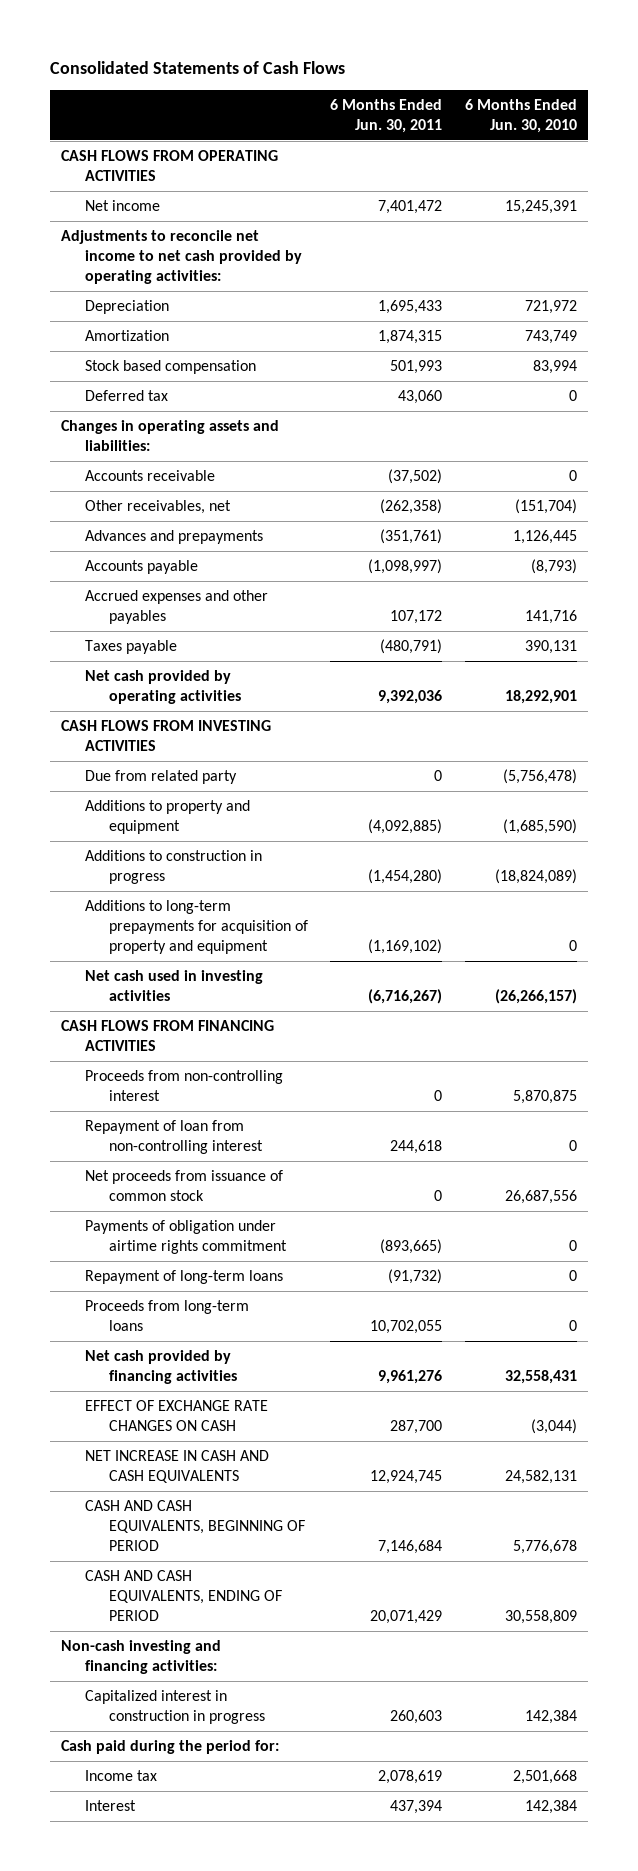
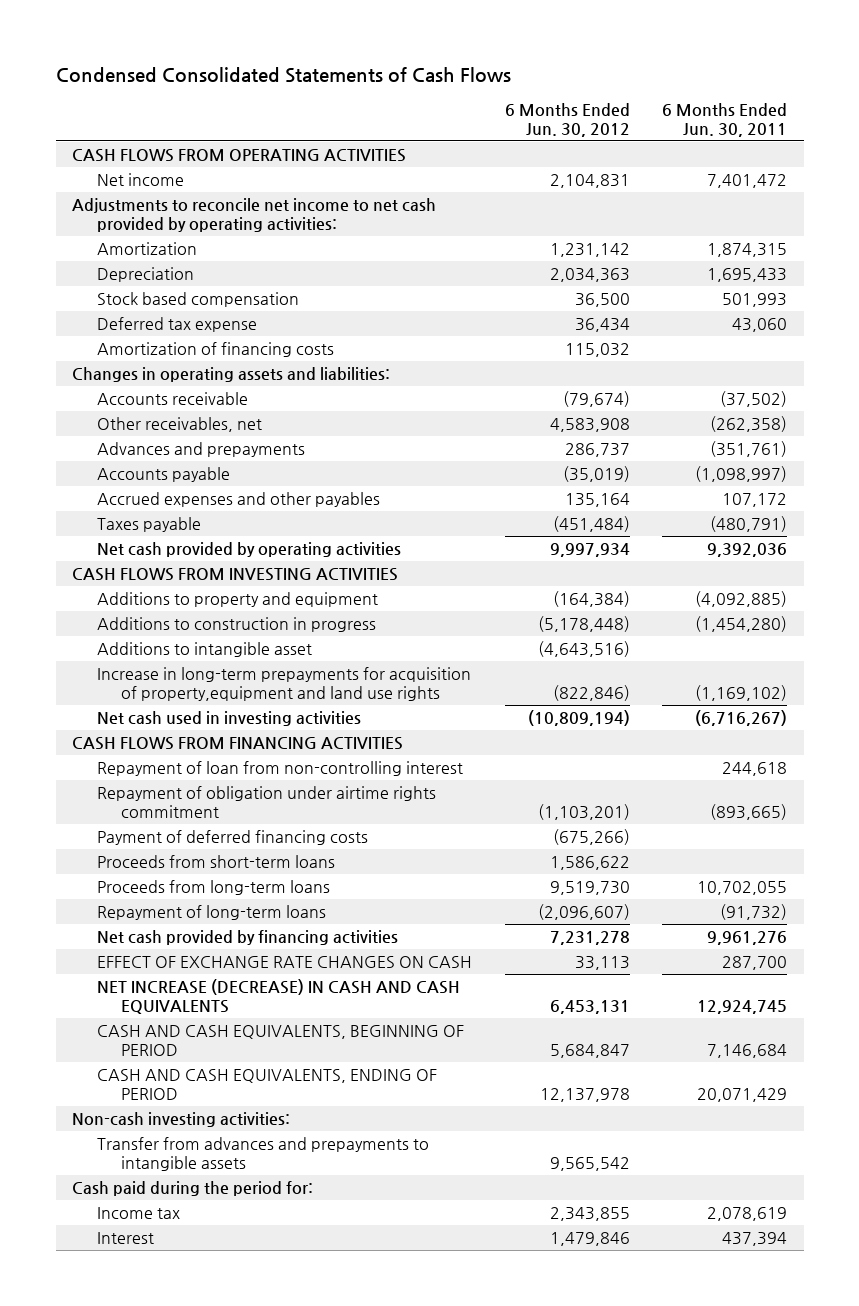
- Consolidated Statements of Cash Flows
+ Condensed Consolidated Statements of Cash Flows
- | 6 Months Ended Jun. 30, 2011 | 6 Months Ended Jun. 30, 2010
+ | 6 Months Ended Jun. 30, 2012 | 6 Months Ended Jun. 30, 2011
moved down: Depreciation | 2,034,363 | 1,695,433
- Deferred tax | 43,060 | 0
+ Deferred tax expense | 36,434 | 43,060
+ Amortization of financing costs | 115,032 |
- Due from related party | 0 | (5,756,478)
- Additions to long-term prepayments for acquisition of property and equipment | (1,169,102) | 0
+ Additions to intangible asset | (4,643,516) |
+ Increase in long-term prepayments for acquisition of property,equipment and land use rights | (822,846) | (1,169,102)
- Proceeds from non-controlling interest | 0 | 5,870,875
- Net proceeds from issuance of common stock | 0 | 26,687,556
- Payments of obligation under airtime rights commitment | (893,665) | 0
+ Repayment of obligation under airtime rights commitment | (1,103,201) | (893,665)
+ Payment of deferred financing costs | (675,266) |
+ Proceeds from short-term loans | 1,586,622 |
moved down: Repayment of long-term loans | (2,096,607) | (91,732)
- NET INCREASE IN CASH AND CASH EQUIVALENTS | 12,924,745 | 24,582,131
+ NET INCREASE (DECREASE) IN CASH AND CASH EQUIVALENTS | 6,453,131 | 12,924,745
- Non-cash investing and financing activities:
- Capitalized interest in construction in progress | 260,603 | 142,384
+ Non-cash investing activities:
+ Transfer from advances and prepayments to intangible assets | 9,565,542 |

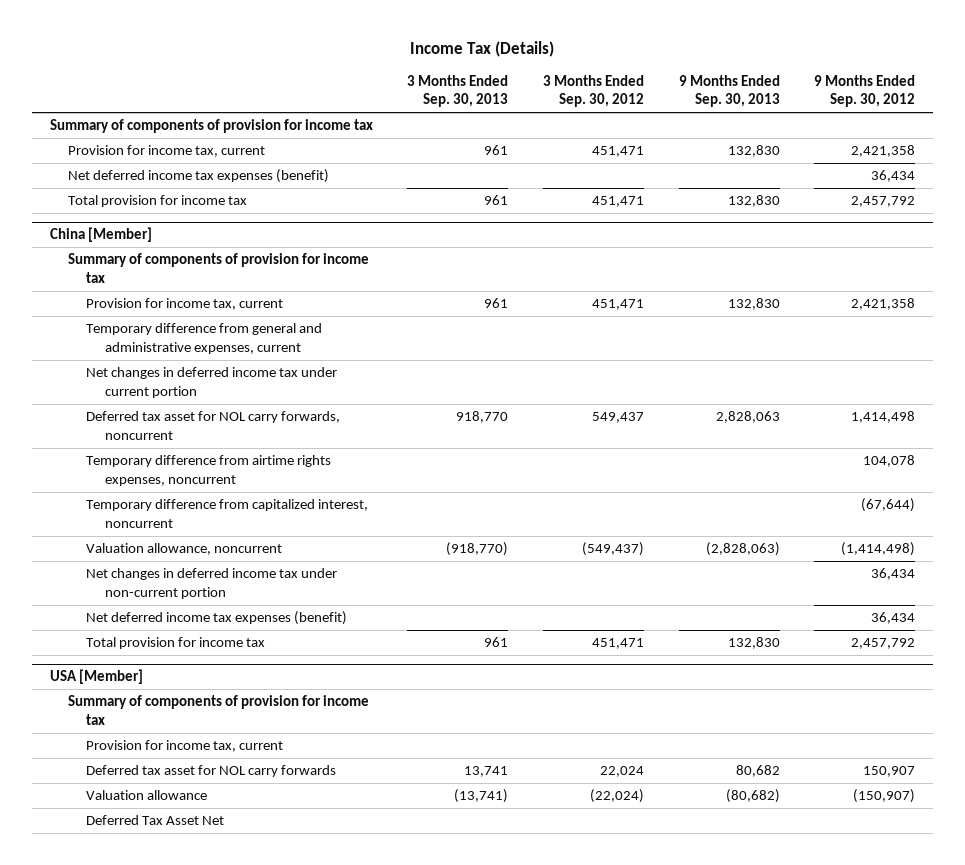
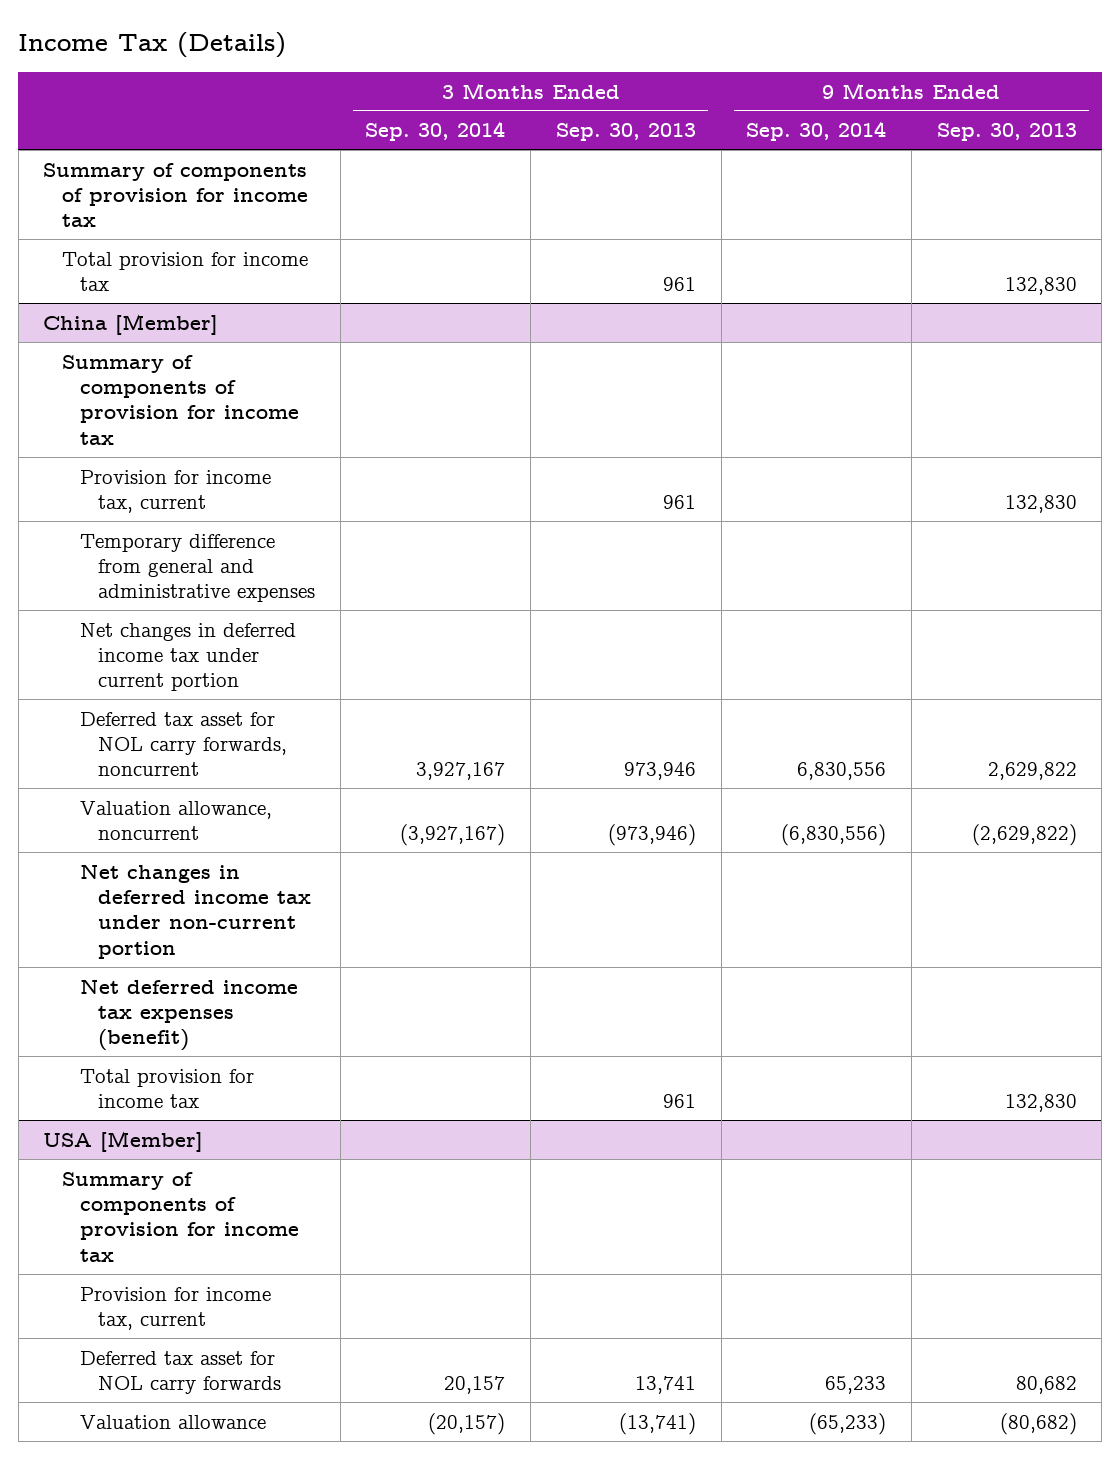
- | 3 Months Ended Sep. 30, 2013 | 3 Months Ended Sep. 30, 2012 | 9 Months Ended Sep. 30, 2013 | 9 Months Ended Sep. 30, 2012
+ | 3 Months Ended Sep. 30, 2014 | 3 Months Ended Sep. 30, 2013 | 9 Months Ended Sep. 30, 2014 | 9 Months Ended Sep. 30, 2013
- Provision for income tax, current | 961 | 451,471 | 132,830 | 2,421,358
- Net deferred income tax expenses (benefit) | | | | 36,434
@ China [Member]
- Temporary difference from general and administrative expenses, current
+ Temporary difference from general and administrative expenses
- Deferred tax asset for NOL carry forwards, noncurrent | 918,770 | 549,437 | 2,828,063 | 1,414,498
- Temporary difference from airtime rights expenses, noncurrent | | | | 104,078
- Temporary difference from capitalized interest, noncurrent | | | | (67,644)
- Valuation allowance, noncurrent | (918,770) | (549,437) | (2,828,063) | (1,414,498)
+ Deferred tax asset for NOL carry forwards, noncurrent | 3,927,167 | 973,946 | 6,830,556 | 2,629,822
+ Valuation allowance, noncurrent | (3,927,167) | (973,946) | (6,830,556) | (2,629,822)
@ USA [Member]
- Deferred Tax Asset Net

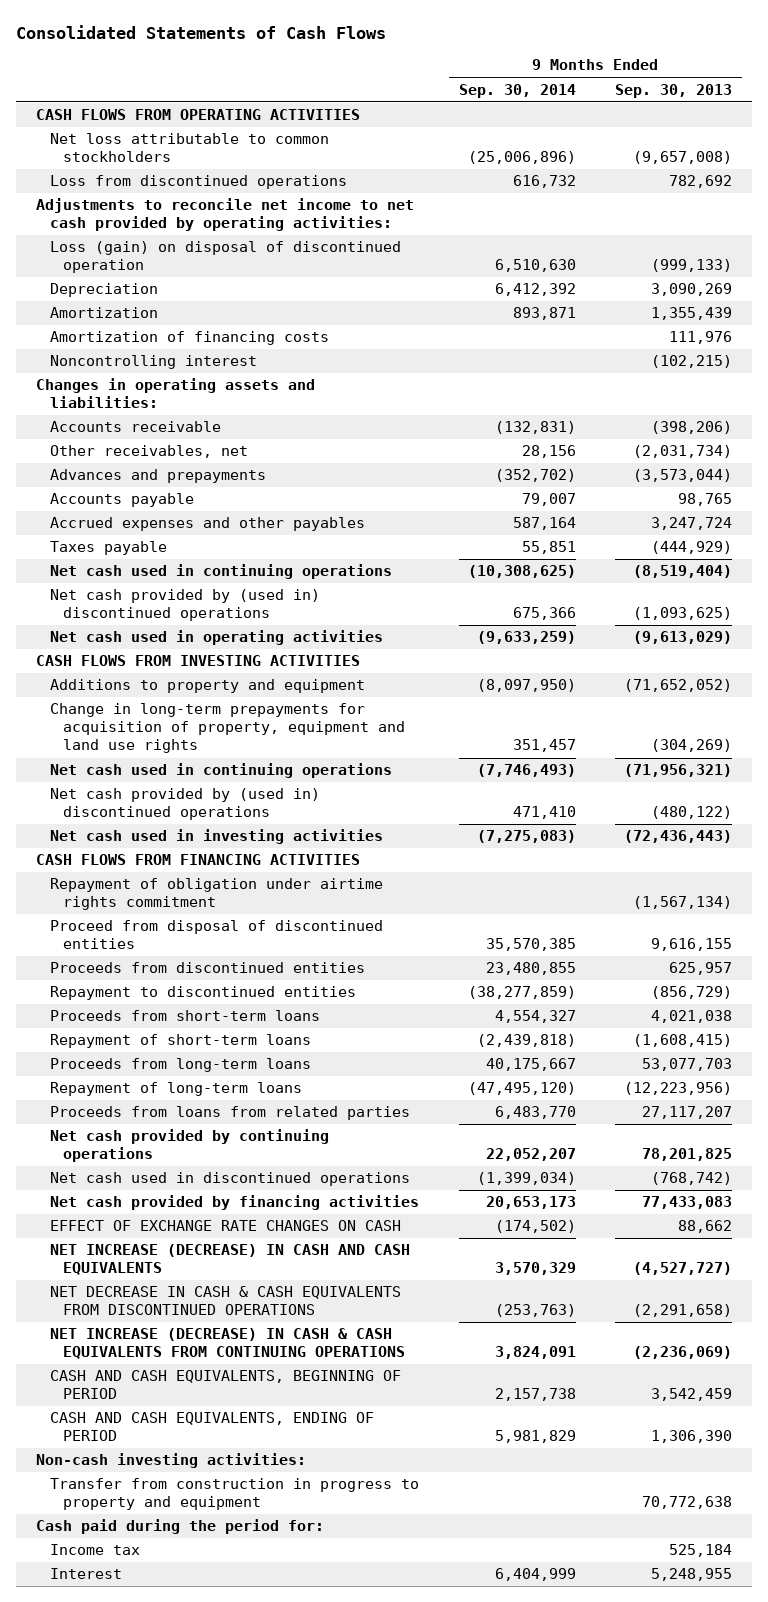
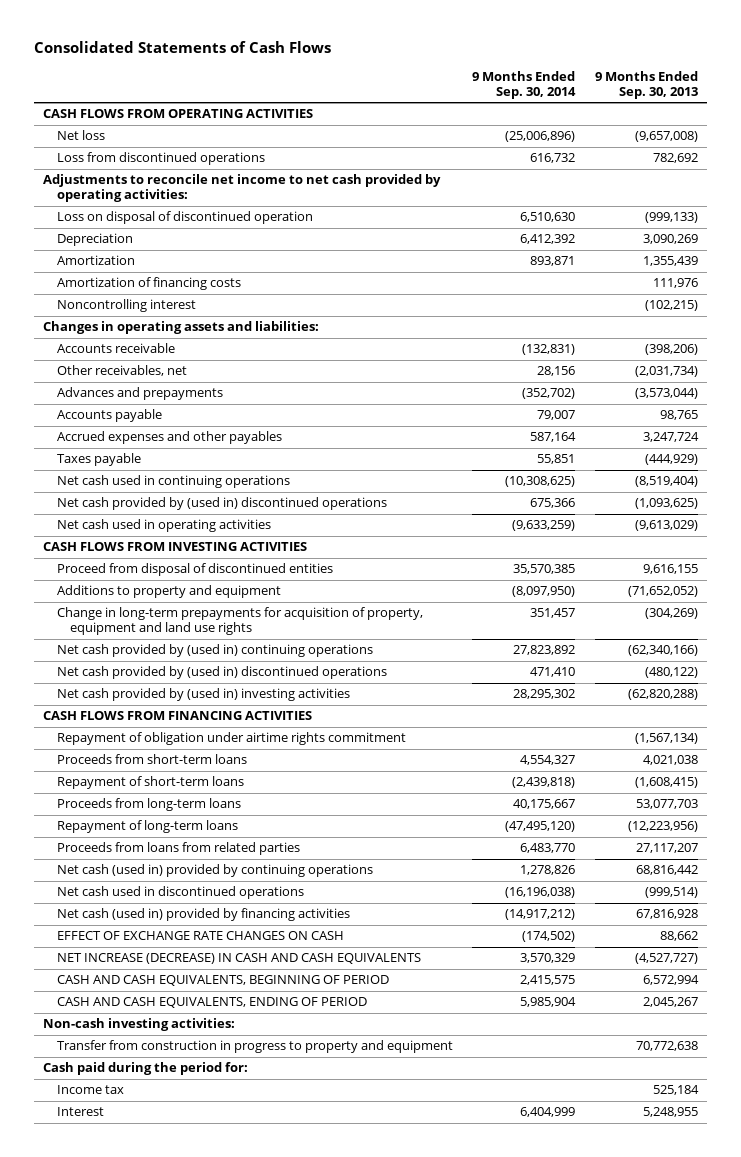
- Net loss attributable to common stockholders | (25,006,896) | (9,657,008)
+ Net loss | (25,006,896) | (9,657,008)
- Loss (gain) on disposal of discontinued operation | 6,510,630 | (999,133)
+ Loss on disposal of discontinued operation | 6,510,630 | (999,133)
moved up: Proceed from disposal of discontinued entities | 35,570,385 | 9,616,155
- Net cash used in continuing operations | (7,746,493) | (71,956,321)
+ Net cash provided by (used in) continuing operations | 27,823,892 | (62,340,166)
- Net cash used in investing activities | (7,275,083) | (72,436,443)
+ Net cash provided by (used in) investing activities | 28,295,302 | (62,820,288)
- Proceeds from discontinued entities | 23,480,855 | 625,957
- Repayment to discontinued entities | (38,277,859) | (856,729)
- Net cash provided by continuing operations | 22,052,207 | 78,201,825
- Net cash used in discontinued operations | (1,399,034) | (768,742)
- Net cash provided by financing activities | 20,653,173 | 77,433,083
+ Net cash (used in) provided by continuing operations | 1,278,826 | 68,816,442
+ Net cash used in discontinued operations | (16,196,038) | (999,514)
+ Net cash (used in) provided by financing activities | (14,917,212) | 67,816,928
- NET DECREASE IN CASH & CASH EQUIVALENTS FROM DISCONTINUED OPERATIONS | (253,763) | (2,291,658)
- NET INCREASE (DECREASE) IN CASH & CASH EQUIVALENTS FROM CONTINUING OPERATIONS | 3,824,091 | (2,236,069)
- CASH AND CASH EQUIVALENTS, BEGINNING OF PERIOD | 2,157,738 | 3,542,459
- CASH AND CASH EQUIVALENTS, ENDING OF PERIOD | 5,981,829 | 1,306,390
+ CASH AND CASH EQUIVALENTS, BEGINNING OF PERIOD | 2,415,575 | 6,572,994
+ CASH AND CASH EQUIVALENTS, ENDING OF PERIOD | 5,985,904 | 2,045,267

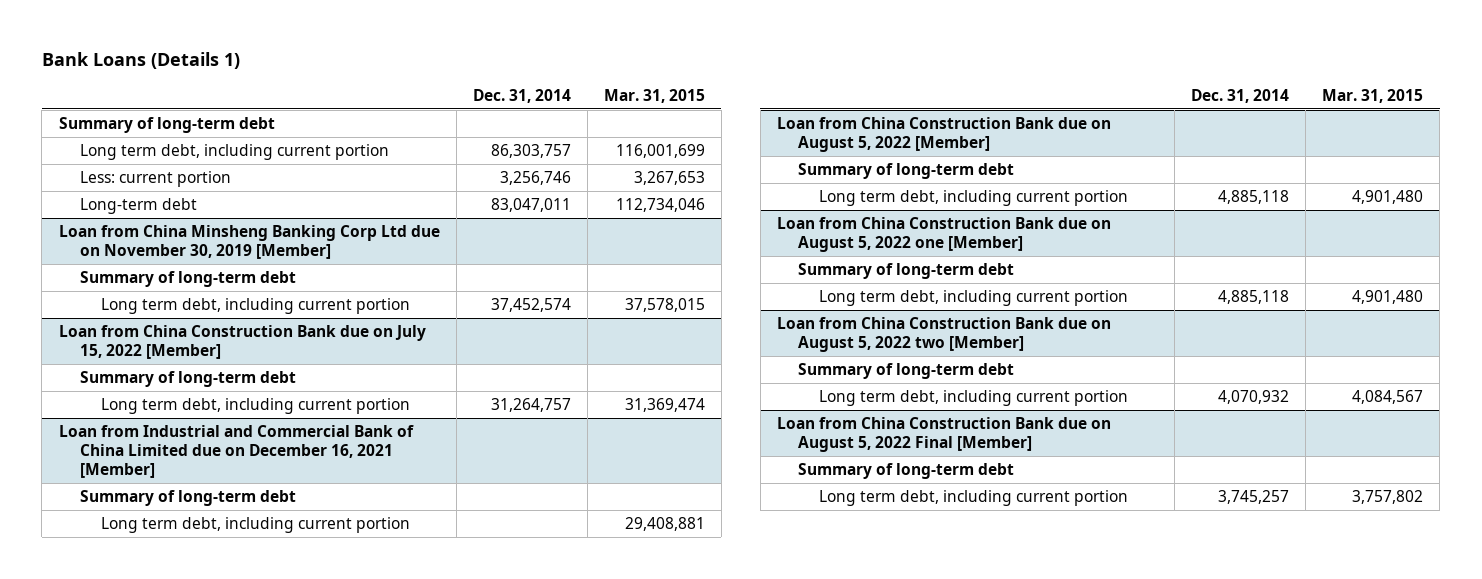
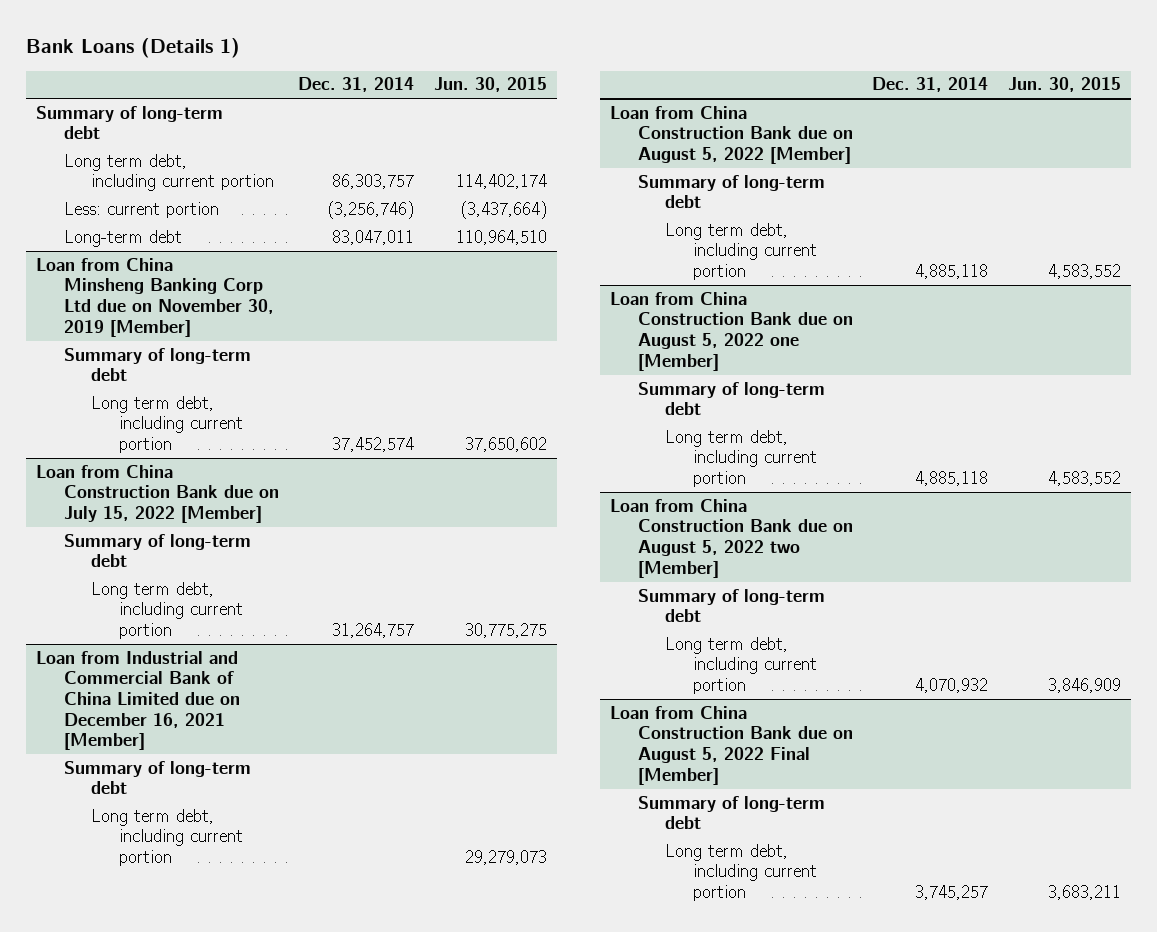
- | Dec. 31, 2014 | Mar. 31, 2015
+ | Dec. 31, 2014 | Jun. 30, 2015
- Less: current portion | 3,256,746 | 3,267,653
+ Less: current portion | (3,256,746) | (3,437,664)

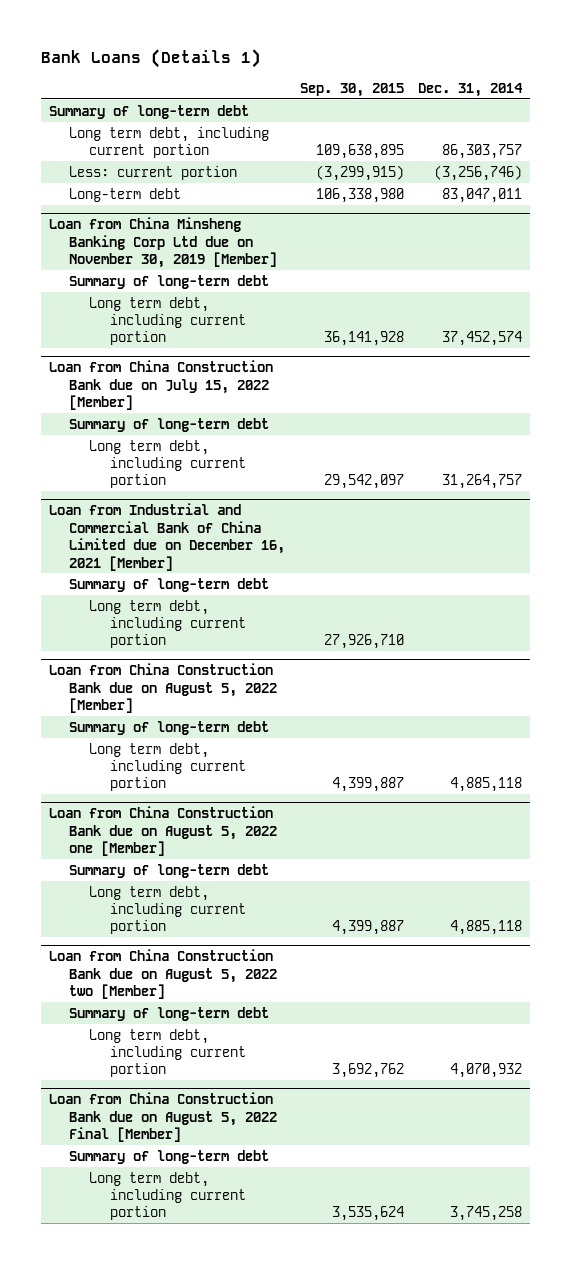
- | Dec. 31, 2014 | Jun. 30, 2015
+ | Sep. 30, 2015 | Dec. 31, 2014
@ Loan from China Construction Bank due on August 5, 2022 Final [Member]
- Long term debt, including current portion | 3,745,257 | 3,683,211
+ Long term debt, including current portion | 3,535,624 | 3,745,258

